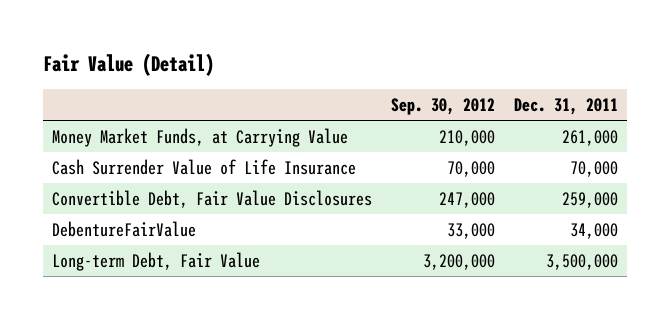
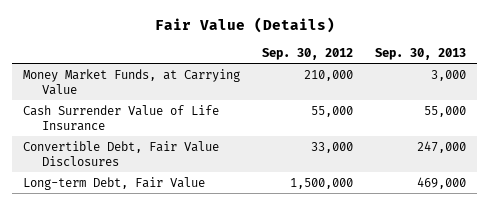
- Fair Value (Detail)
+ Fair Value (Details)
- | Sep. 30, 2012 | Dec. 31, 2011
+ | Sep. 30, 2012 | Sep. 30, 2013
- Cash Surrender Value of Life Insurance | 70,000 | 70,000
- Convertible Debt, Fair Value Disclosures | 247,000 | 259,000
- DebentureFairValue | 33,000 | 34,000
- Long-term Debt, Fair Value | 3,200,000 | 3,500,000
+ Cash Surrender Value of Life Insurance | 55,000 | 55,000
+ Convertible Debt, Fair Value Disclosures | 33,000 | 247,000
+ Long-term Debt, Fair Value | 1,500,000 | 469,000

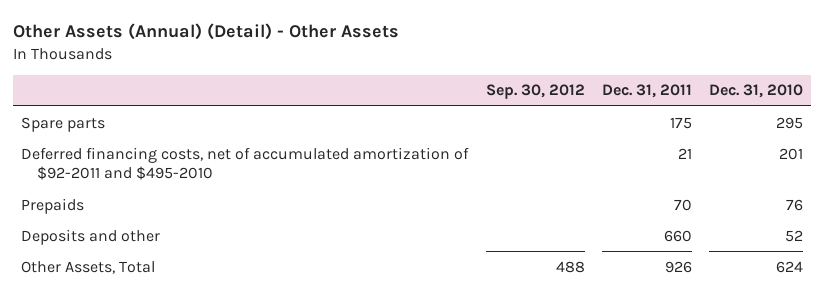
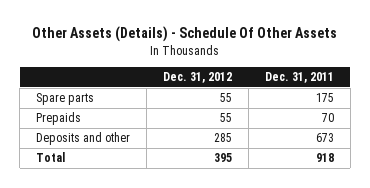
- Other Assets (Annual) (Detail) - Other Assets
+ Other Assets (Details) - Schedule Of Other Assets
- | Sep. 30, 2012 | Dec. 31, 2011 | Dec. 31, 2010
+ | Dec. 31, 2012 | Dec. 31, 2011
- Deferred financing costs, net of accumulated amortization of $92-2011 and $495-2010 | | 21 | 201
- Deposits and other | | 660 | 52
- Other Assets, Total | 488 | 926 | 624
+ Deposits and other | 285 | 673
+ Total | 395 | 918

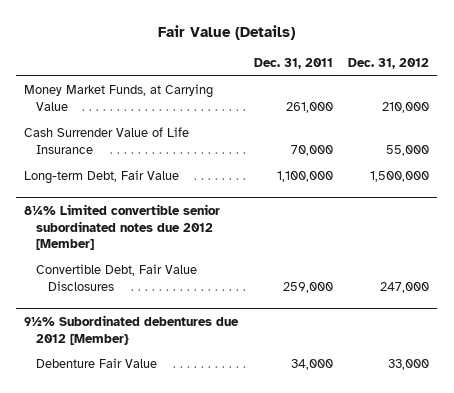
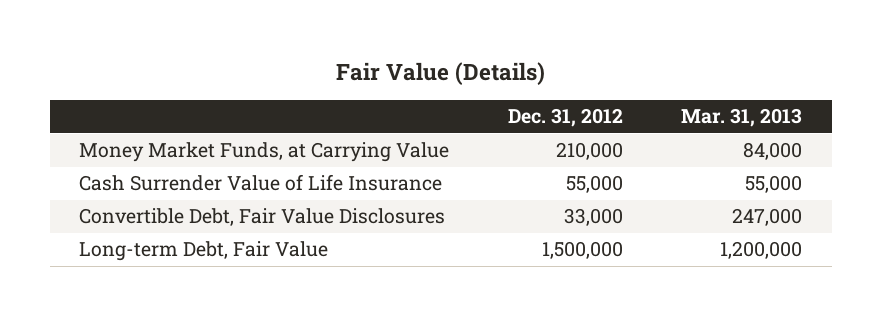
- | Dec. 31, 2011 | Dec. 31, 2012
+ | Dec. 31, 2012 | Mar. 31, 2013
+ Convertible Debt, Fair Value Disclosures | 33,000 | 247,000
- 8¼% Limited convertible senior subordinated notes due 2012 [Member]
- Convertible Debt, Fair Value Disclosures | 259,000 | 247,000
- 9½% Subordinated debentures due 2012 [Member}
- Debenture Fair Value | 34,000 | 33,000

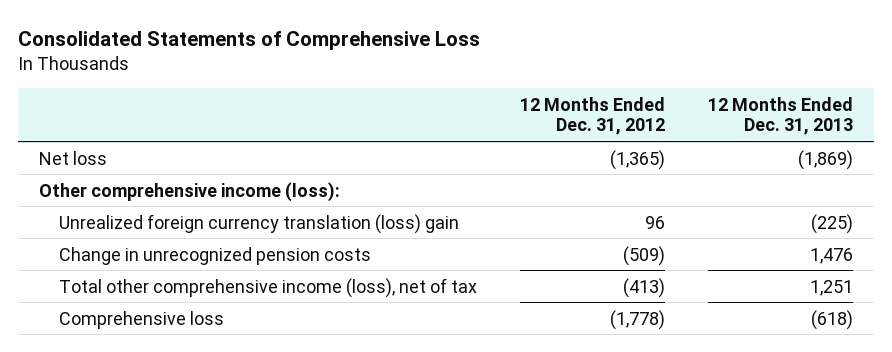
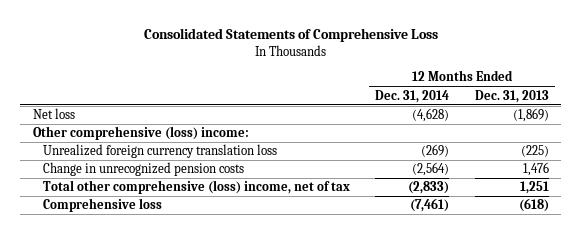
- | 12 Months Ended Dec. 31, 2012 | 12 Months Ended Dec. 31, 2013
+ | 12 Months Ended Dec. 31, 2014 | 12 Months Ended Dec. 31, 2013
- Other comprehensive income (loss):
- Unrealized foreign currency translation (loss) gain | 96 | (225)
+ Other comprehensive (loss) income:
+ Unrealized foreign currency translation loss | (269) | (225)
- Total other comprehensive income (loss), net of tax | (413) | 1,251
+ Total other comprehensive (loss) income, net of tax | (2,833) | 1,251

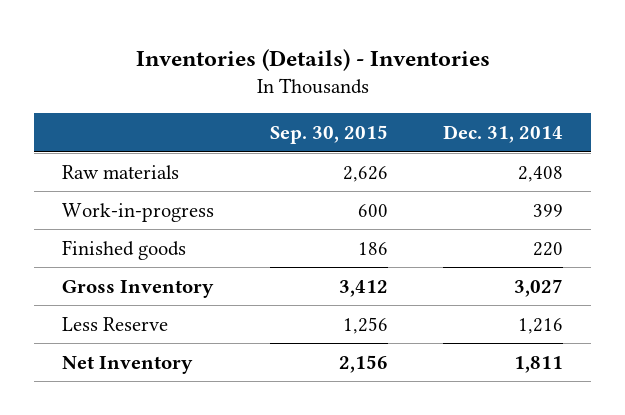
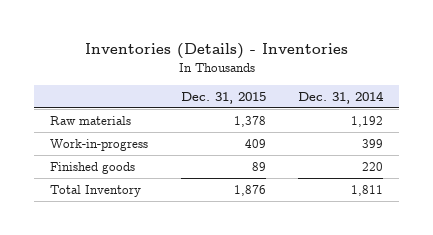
- | Sep. 30, 2015 | Dec. 31, 2014
+ | Dec. 31, 2015 | Dec. 31, 2014
- Raw materials | 2,626 | 2,408
+ Raw materials | 1,378 | 1,192
- Gross Inventory | 3,412 | 3,027
- Less Reserve | 1,256 | 1,216
- Net Inventory | 2,156 | 1,811
+ Total Inventory | 1,876 | 1,811

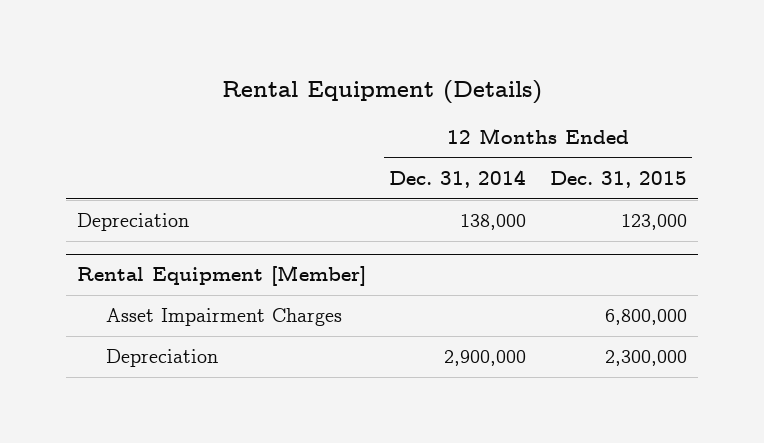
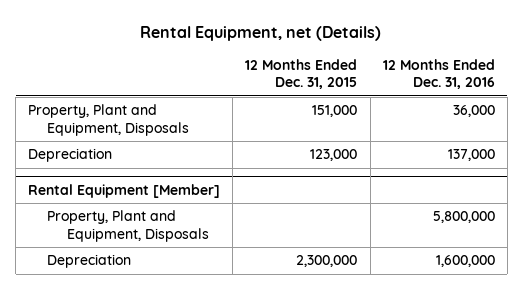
- Rental Equipment (Details)
+ Rental Equipment, net (Details)
- | 12 Months Ended Dec. 31, 2014 | 12 Months Ended Dec. 31, 2015
+ | 12 Months Ended Dec. 31, 2015 | 12 Months Ended Dec. 31, 2016
+ Property, Plant and Equipment, Disposals | 151,000 | 36,000
@ Rental Equipment [Member]
- Asset Impairment Charges | | 6,800,000
+ Property, Plant and Equipment, Disposals | | 5,800,000

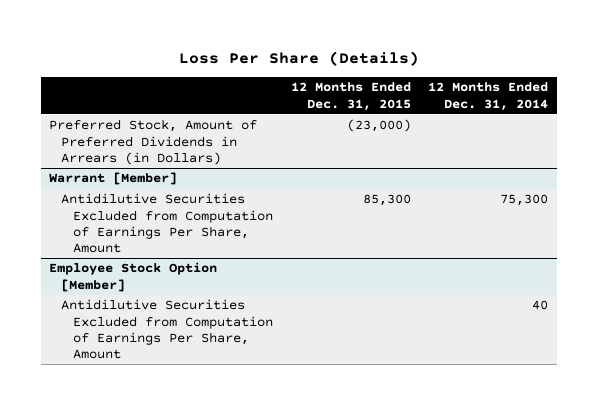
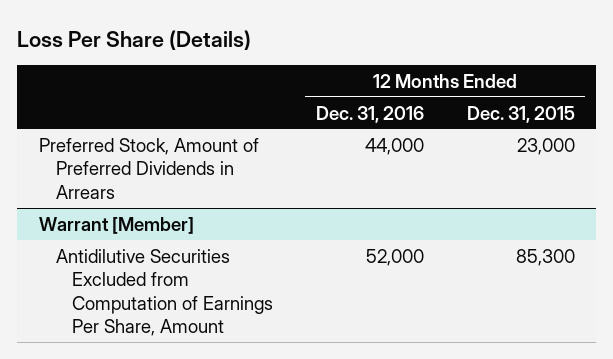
- | 12 Months Ended Dec. 31, 2015 | 12 Months Ended Dec. 31, 2014
+ | 12 Months Ended Dec. 31, 2016 | 12 Months Ended Dec. 31, 2015
- Preferred Stock, Amount of Preferred Dividends in Arrears (in Dollars) | (23,000) |
+ Preferred Stock, Amount of Preferred Dividends in Arrears | 44,000 | 23,000
- Employee Stock Option [Member]
- Antidilutive Securities Excluded from Computation of Earnings Per Share, Amount | | 40

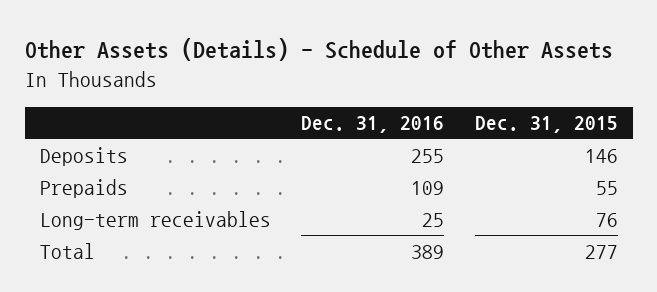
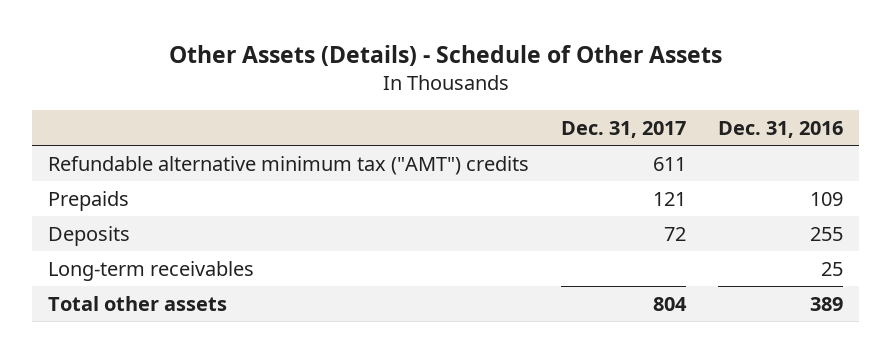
- | Dec. 31, 2016 | Dec. 31, 2015
+ | Dec. 31, 2017 | Dec. 31, 2016
+ Refundable alternative minimum tax ("AMT") credits | 611 |
moved down: Deposits | 72 | 255
- Total | 389 | 277
+ Total other assets | 804 | 389

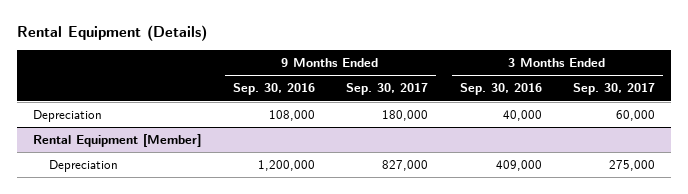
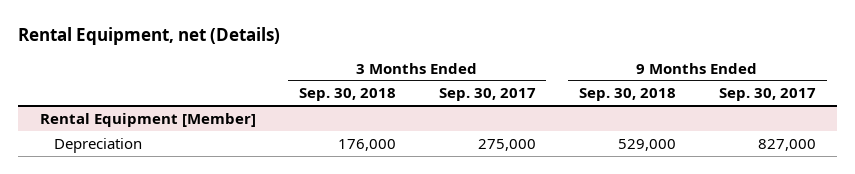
- Rental Equipment (Details)
+ Rental Equipment, net (Details)
- | 9 Months Ended Sep. 30, 2016 | 9 Months Ended Sep. 30, 2017 | 3 Months Ended Sep. 30, 2016 | 3 Months Ended Sep. 30, 2017
+ | 3 Months Ended Sep. 30, 2018 | 3 Months Ended Sep. 30, 2017 | 9 Months Ended Sep. 30, 2018 | 9 Months Ended Sep. 30, 2017
- Depreciation | 108,000 | 180,000 | 40,000 | 60,000

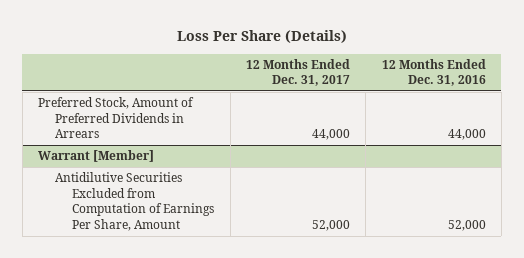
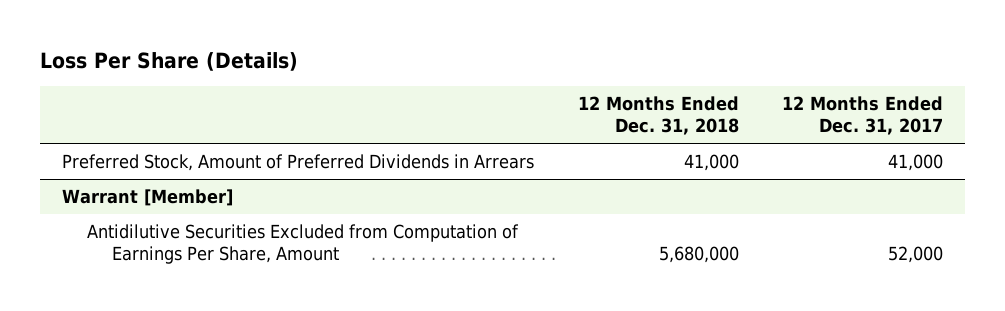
- | 12 Months Ended Dec. 31, 2017 | 12 Months Ended Dec. 31, 2016
+ | 12 Months Ended Dec. 31, 2018 | 12 Months Ended Dec. 31, 2017
- Preferred Stock, Amount of Preferred Dividends in Arrears | 44,000 | 44,000
+ Preferred Stock, Amount of Preferred Dividends in Arrears | 41,000 | 41,000

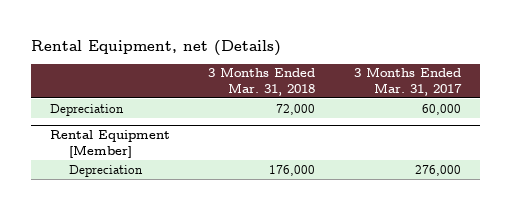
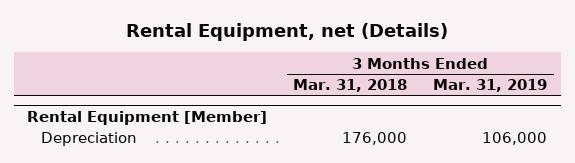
- | 3 Months Ended Mar. 31, 2018 | 3 Months Ended Mar. 31, 2017
+ | 3 Months Ended Mar. 31, 2018 | 3 Months Ended Mar. 31, 2019
- Depreciation | 72,000 | 60,000

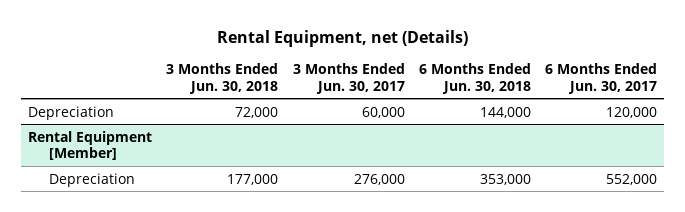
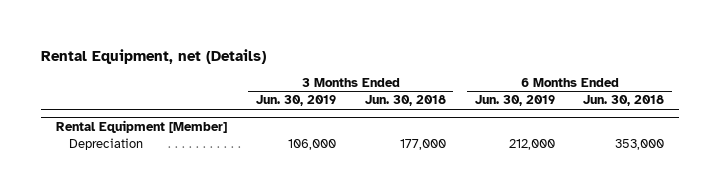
- | 3 Months Ended Jun. 30, 2018 | 3 Months Ended Jun. 30, 2017 | 6 Months Ended Jun. 30, 2018 | 6 Months Ended Jun. 30, 2017
+ | 3 Months Ended Jun. 30, 2019 | 3 Months Ended Jun. 30, 2018 | 6 Months Ended Jun. 30, 2019 | 6 Months Ended Jun. 30, 2018
- Depreciation | 72,000 | 60,000 | 144,000 | 120,000

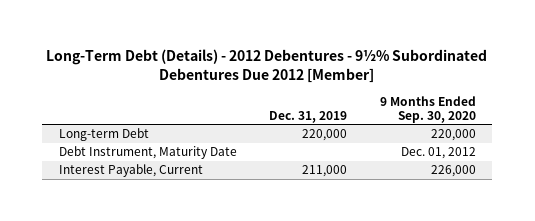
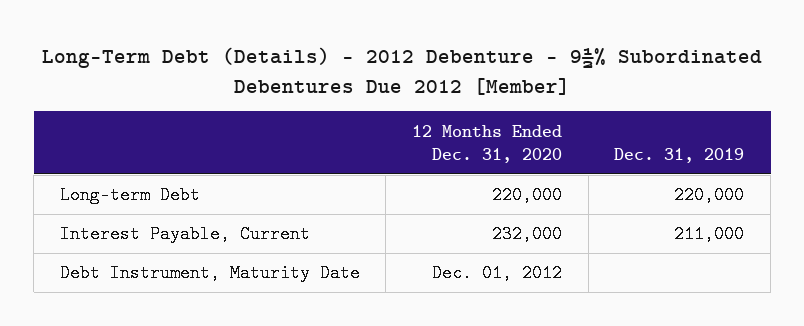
- Long-Term Debt (Details) - 2012 Debentures - 9½% Subordinated Debentures Due 2012 [Member]
+ Long-Term Debt (Details) - 2012 Debenture - 9½% Subordinated Debentures Due 2012 [Member]
- | Dec. 31, 2019 | 9 Months Ended Sep. 30, 2020
+ | 12 Months Ended Dec. 31, 2020 | Dec. 31, 2019
moved down: Debt Instrument, Maturity Date | Dec. 01, 2012 |

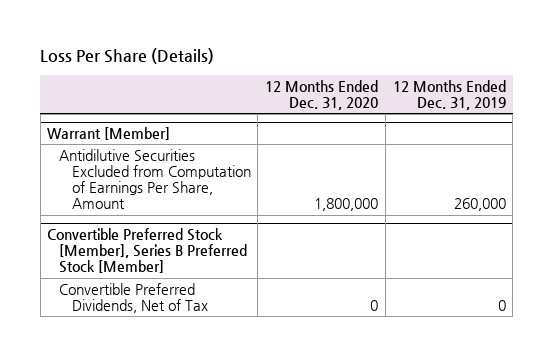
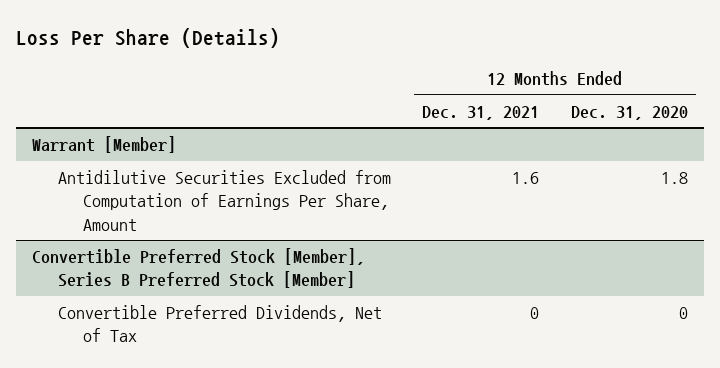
- | 12 Months Ended Dec. 31, 2020 | 12 Months Ended Dec. 31, 2019
+ | 12 Months Ended Dec. 31, 2021 | 12 Months Ended Dec. 31, 2020
@ Warrant [Member]
- Antidilutive Securities Excluded from Computation of Earnings Per Share, Amount | 1,800,000 | 260,000
+ Antidilutive Securities Excluded from Computation of Earnings Per Share, Amount | 1.6 | 1.8

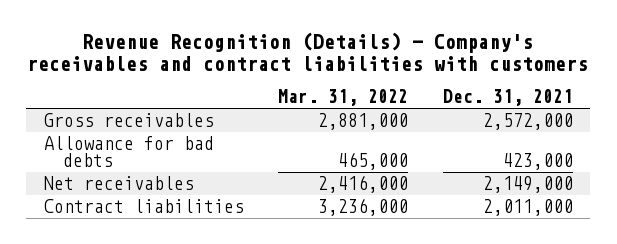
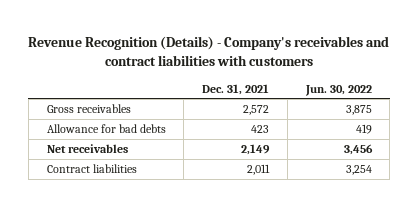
- | Mar. 31, 2022 | Dec. 31, 2021
+ | Dec. 31, 2021 | Jun. 30, 2022
- Gross receivables | 2,881,000 | 2,572,000
- Allowance for bad debts | 465,000 | 423,000
- Net receivables | 2,416,000 | 2,149,000
- Contract liabilities | 3,236,000 | 2,011,000
+ Gross receivables | 2,572 | 3,875
+ Allowance for bad debts | 423 | 419
+ Net receivables | 2,149 | 3,456
+ Contract liabilities | 2,011 | 3,254

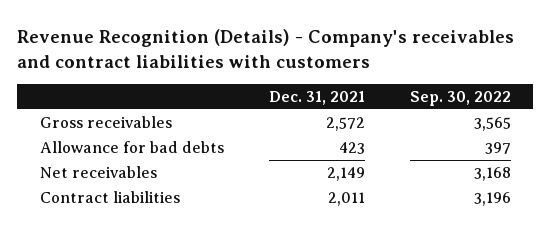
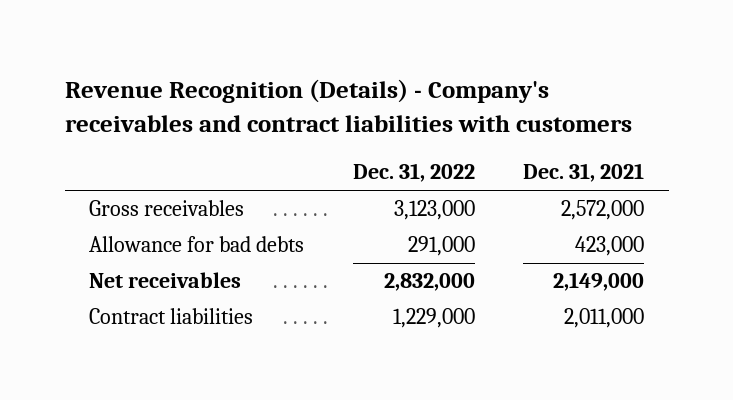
- | Dec. 31, 2021 | Sep. 30, 2022
+ | Dec. 31, 2022 | Dec. 31, 2021
- Gross receivables | 2,572 | 3,565
- Allowance for bad debts | 423 | 397
- Net receivables | 2,149 | 3,168
- Contract liabilities | 2,011 | 3,196
+ Gross receivables | 3,123,000 | 2,572,000
+ Allowance for bad debts | 291,000 | 423,000
+ Net receivables | 2,832,000 | 2,149,000
+ Contract liabilities | 1,229,000 | 2,011,000

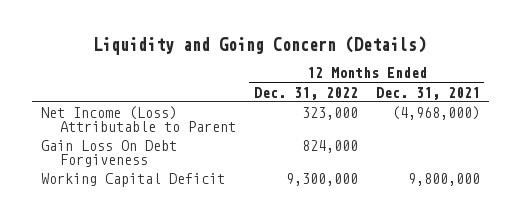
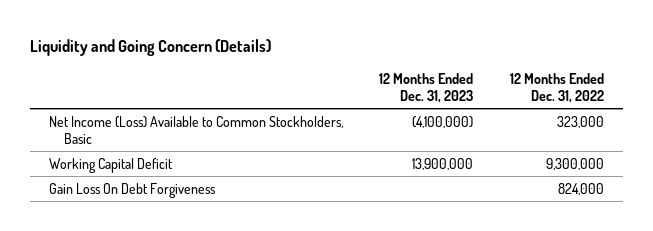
- | 12 Months Ended Dec. 31, 2022 | 12 Months Ended Dec. 31, 2021
+ | 12 Months Ended Dec. 31, 2023 | 12 Months Ended Dec. 31, 2022
- Net Income (Loss) Attributable to Parent | 323,000 | (4,968,000)
+ Net Income (Loss) Available to Common Stockholders, Basic | (4,100,000) | 323,000
moved down: Gain Loss On Debt Forgiveness | | 824,000

